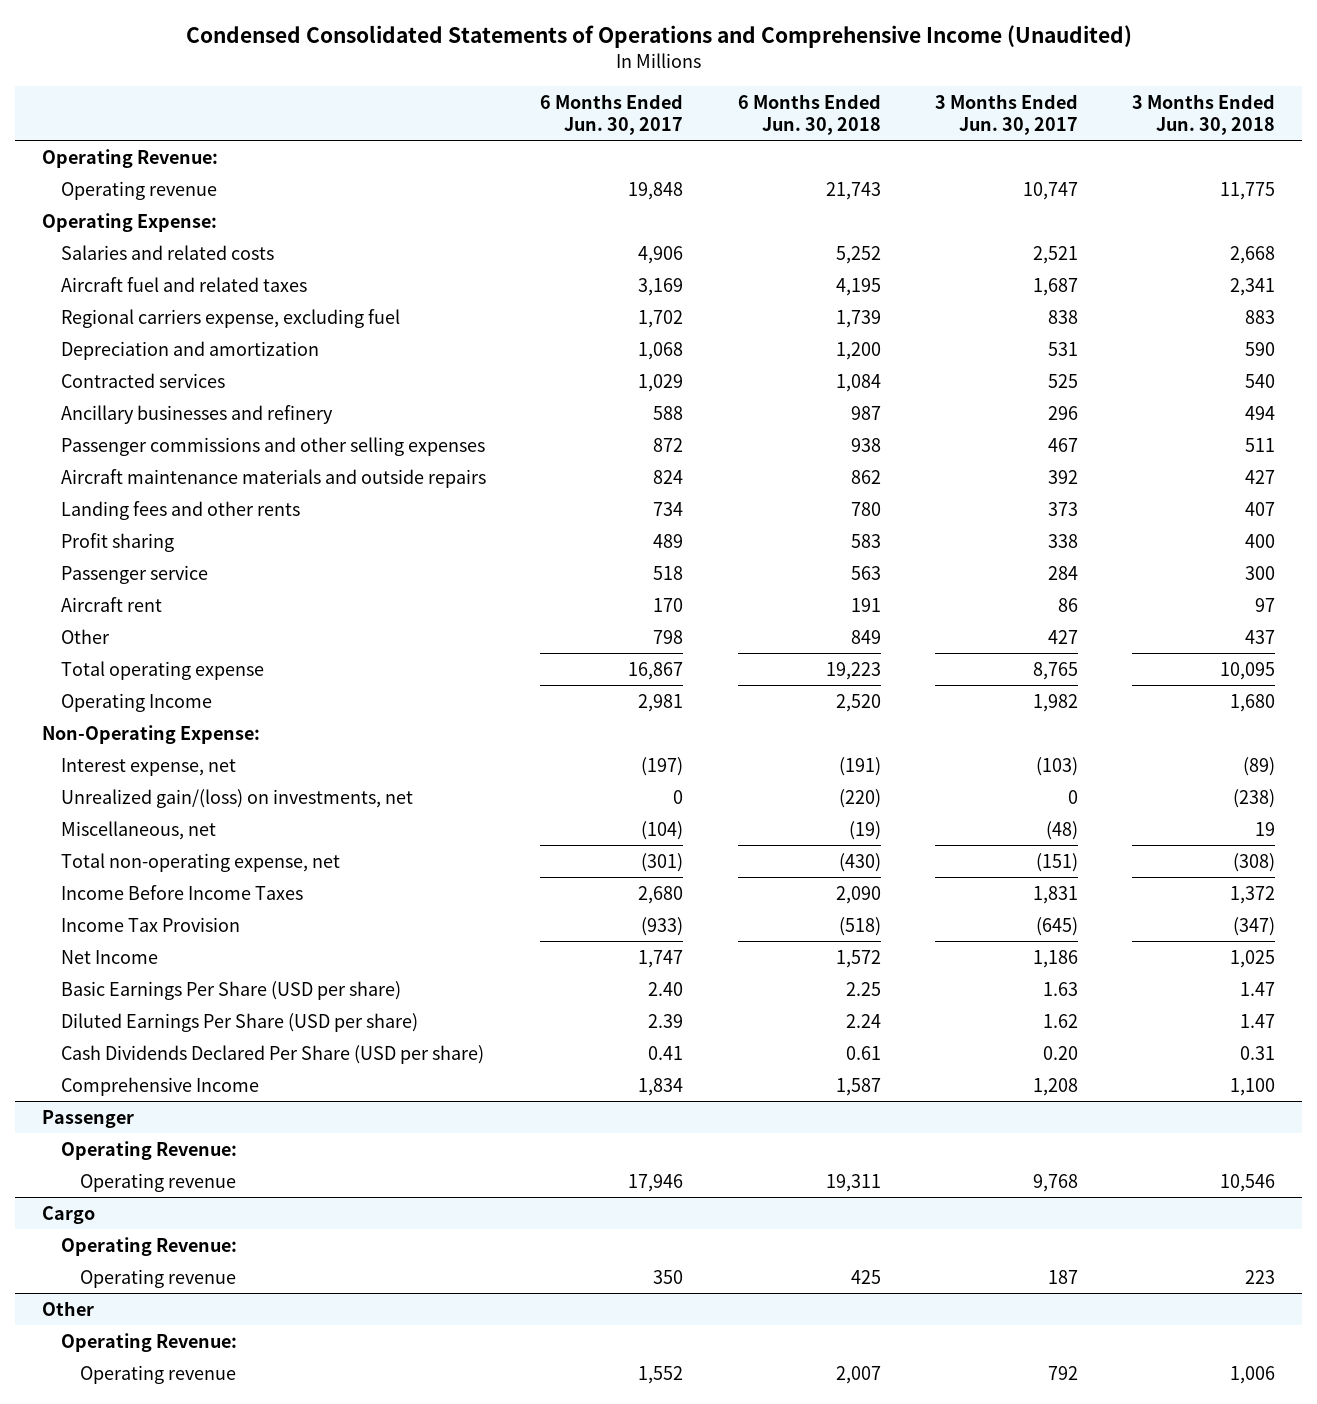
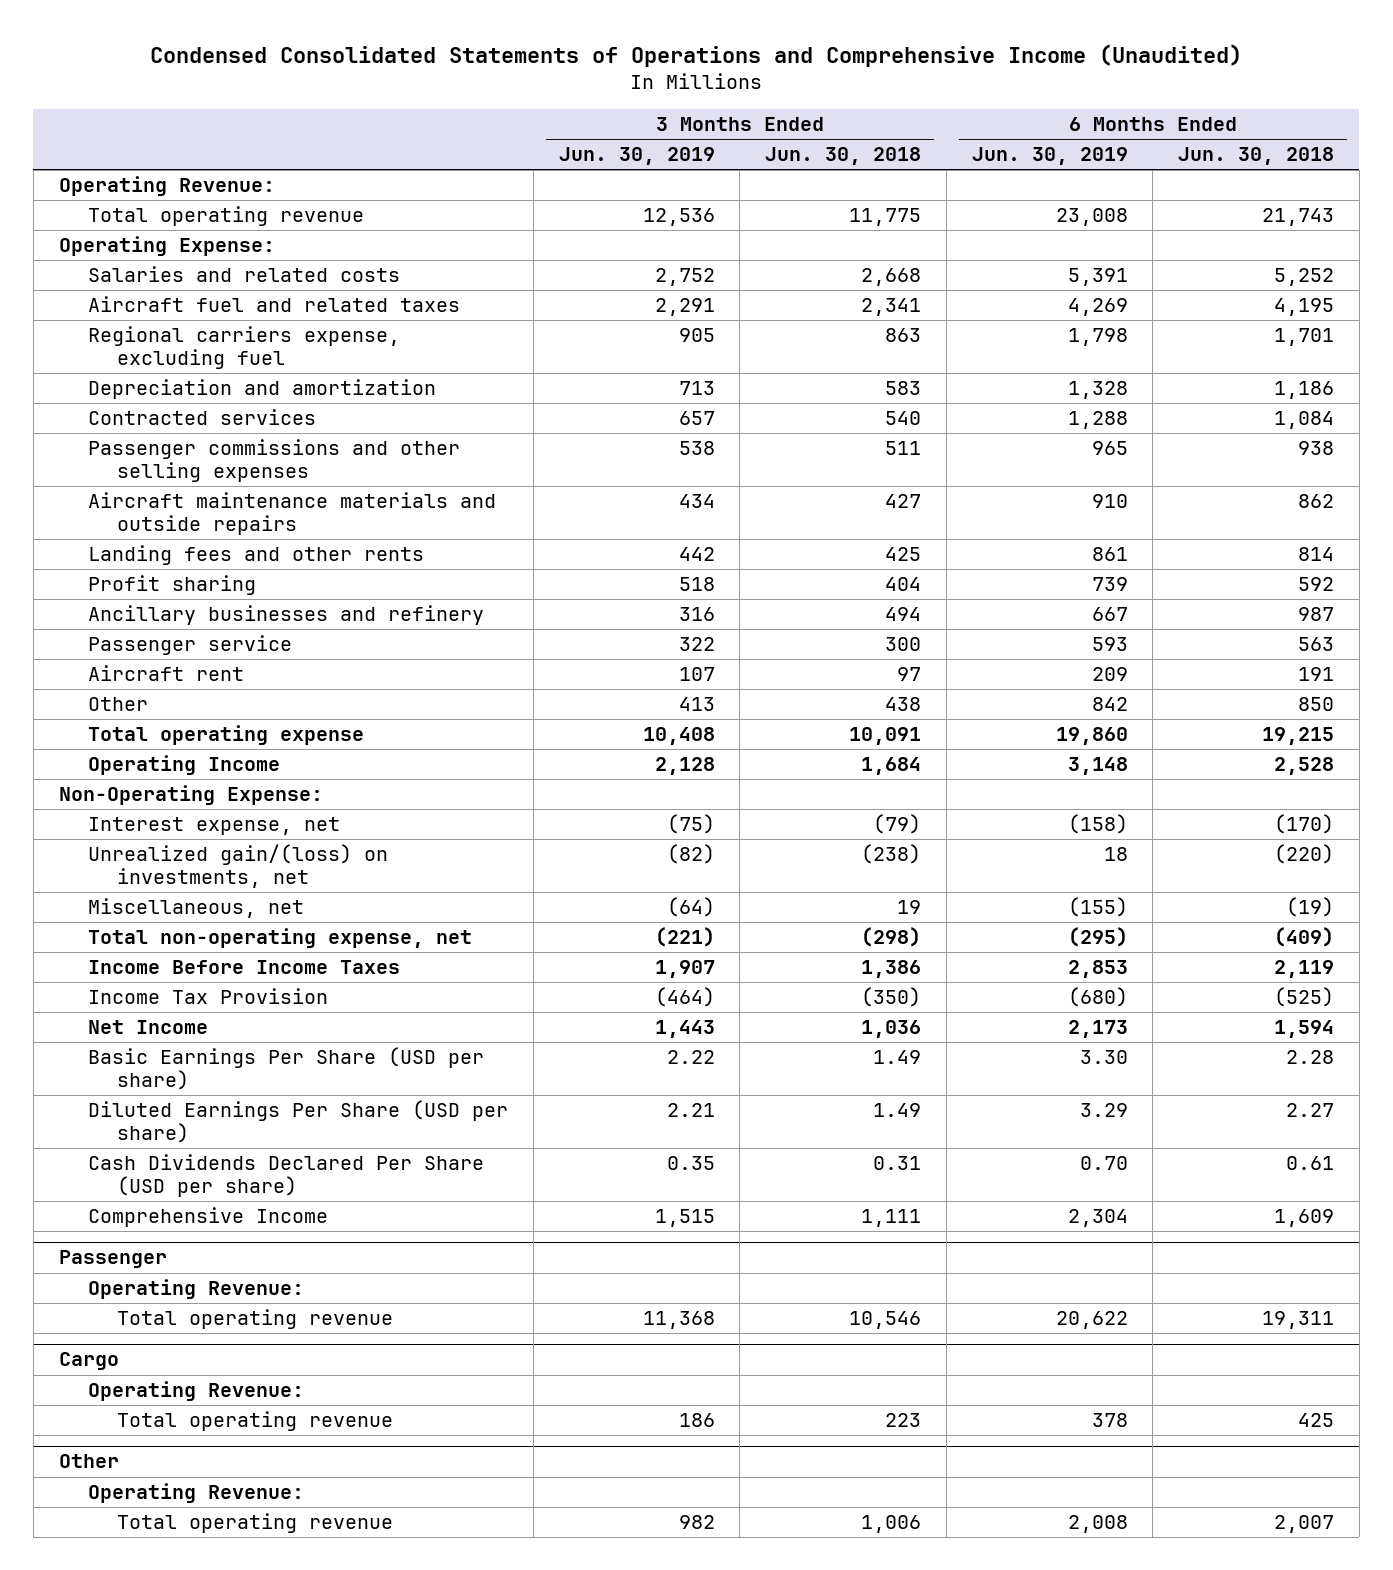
- | 6 Months Ended Jun. 30, 2017 | 6 Months Ended Jun. 30, 2018 | 3 Months Ended Jun. 30, 2017 | 3 Months Ended Jun. 30, 2018
+ | 3 Months Ended Jun. 30, 2019 | 3 Months Ended Jun. 30, 2018 | 6 Months Ended Jun. 30, 2019 | 6 Months Ended Jun. 30, 2018
- Operating revenue | 19,848 | 21,743 | 10,747 | 11,775
+ Total operating revenue | 12,536 | 11,775 | 23,008 | 21,743
- Regional carriers expense, excluding fuel | 1,702 | 1,739 | 838 | 883
- Depreciation and amortization | 1,068 | 1,200 | 531 | 590
+ Regional carriers expense, excluding fuel | 905 | 863 | 1,798 | 1,701
+ Depreciation and amortization | 713 | 583 | 1,328 | 1,186
- Landing fees and other rents | 734 | 780 | 373 | 407
- Profit sharing | 489 | 583 | 338 | 400
+ Landing fees and other rents | 442 | 425 | 861 | 814
+ Profit sharing | 518 | 404 | 739 | 592
moved down: Ancillary businesses and refinery | 316 | 494 | 667 | 987
- Other | 798 | 849 | 427 | 437
- Total operating expense | 16,867 | 19,223 | 8,765 | 10,095
- Operating Income | 2,981 | 2,520 | 1,982 | 1,680
+ Other | 413 | 438 | 842 | 850
+ Total operating expense | 10,408 | 10,091 | 19,860 | 19,215
+ Operating Income | 2,128 | 1,684 | 3,148 | 2,528
- Interest expense, net | (197) | (191) | (103) | (89)
+ Interest expense, net | (75) | (79) | (158) | (170)
- Total non-operating expense, net | (301) | (430) | (151) | (308)
- Income Before Income Taxes | 2,680 | 2,090 | 1,831 | 1,372
- Income Tax Provision | (933) | (518) | (645) | (347)
- Net Income | 1,747 | 1,572 | 1,186 | 1,025
- Basic Earnings Per Share (USD per share) | 2.40 | 2.25 | 1.63 | 1.47
- Diluted Earnings Per Share (USD per share) | 2.39 | 2.24 | 1.62 | 1.47
+ Total non-operating expense, net | (221) | (298) | (295) | (409)
+ Income Before Income Taxes | 1,907 | 1,386 | 2,853 | 2,119
+ Income Tax Provision | (464) | (350) | (680) | (525)
+ Net Income | 1,443 | 1,036 | 2,173 | 1,594
+ Basic Earnings Per Share (USD per share) | 2.22 | 1.49 | 3.30 | 2.28
+ Diluted Earnings Per Share (USD per share) | 2.21 | 1.49 | 3.29 | 2.27
- Comprehensive Income | 1,834 | 1,587 | 1,208 | 1,100
+ Comprehensive Income | 1,515 | 1,111 | 2,304 | 1,609
@ Passenger
- Operating revenue | 17,946 | 19,311 | 9,768 | 10,546
+ Total operating revenue | 11,368 | 10,546 | 20,622 | 19,311
@ Cargo
- Operating revenue | 350 | 425 | 187 | 223
+ Total operating revenue | 186 | 223 | 378 | 425
@ Other
- Operating revenue | 1,552 | 2,007 | 792 | 1,006
+ Total operating revenue | 982 | 1,006 | 2,008 | 2,007

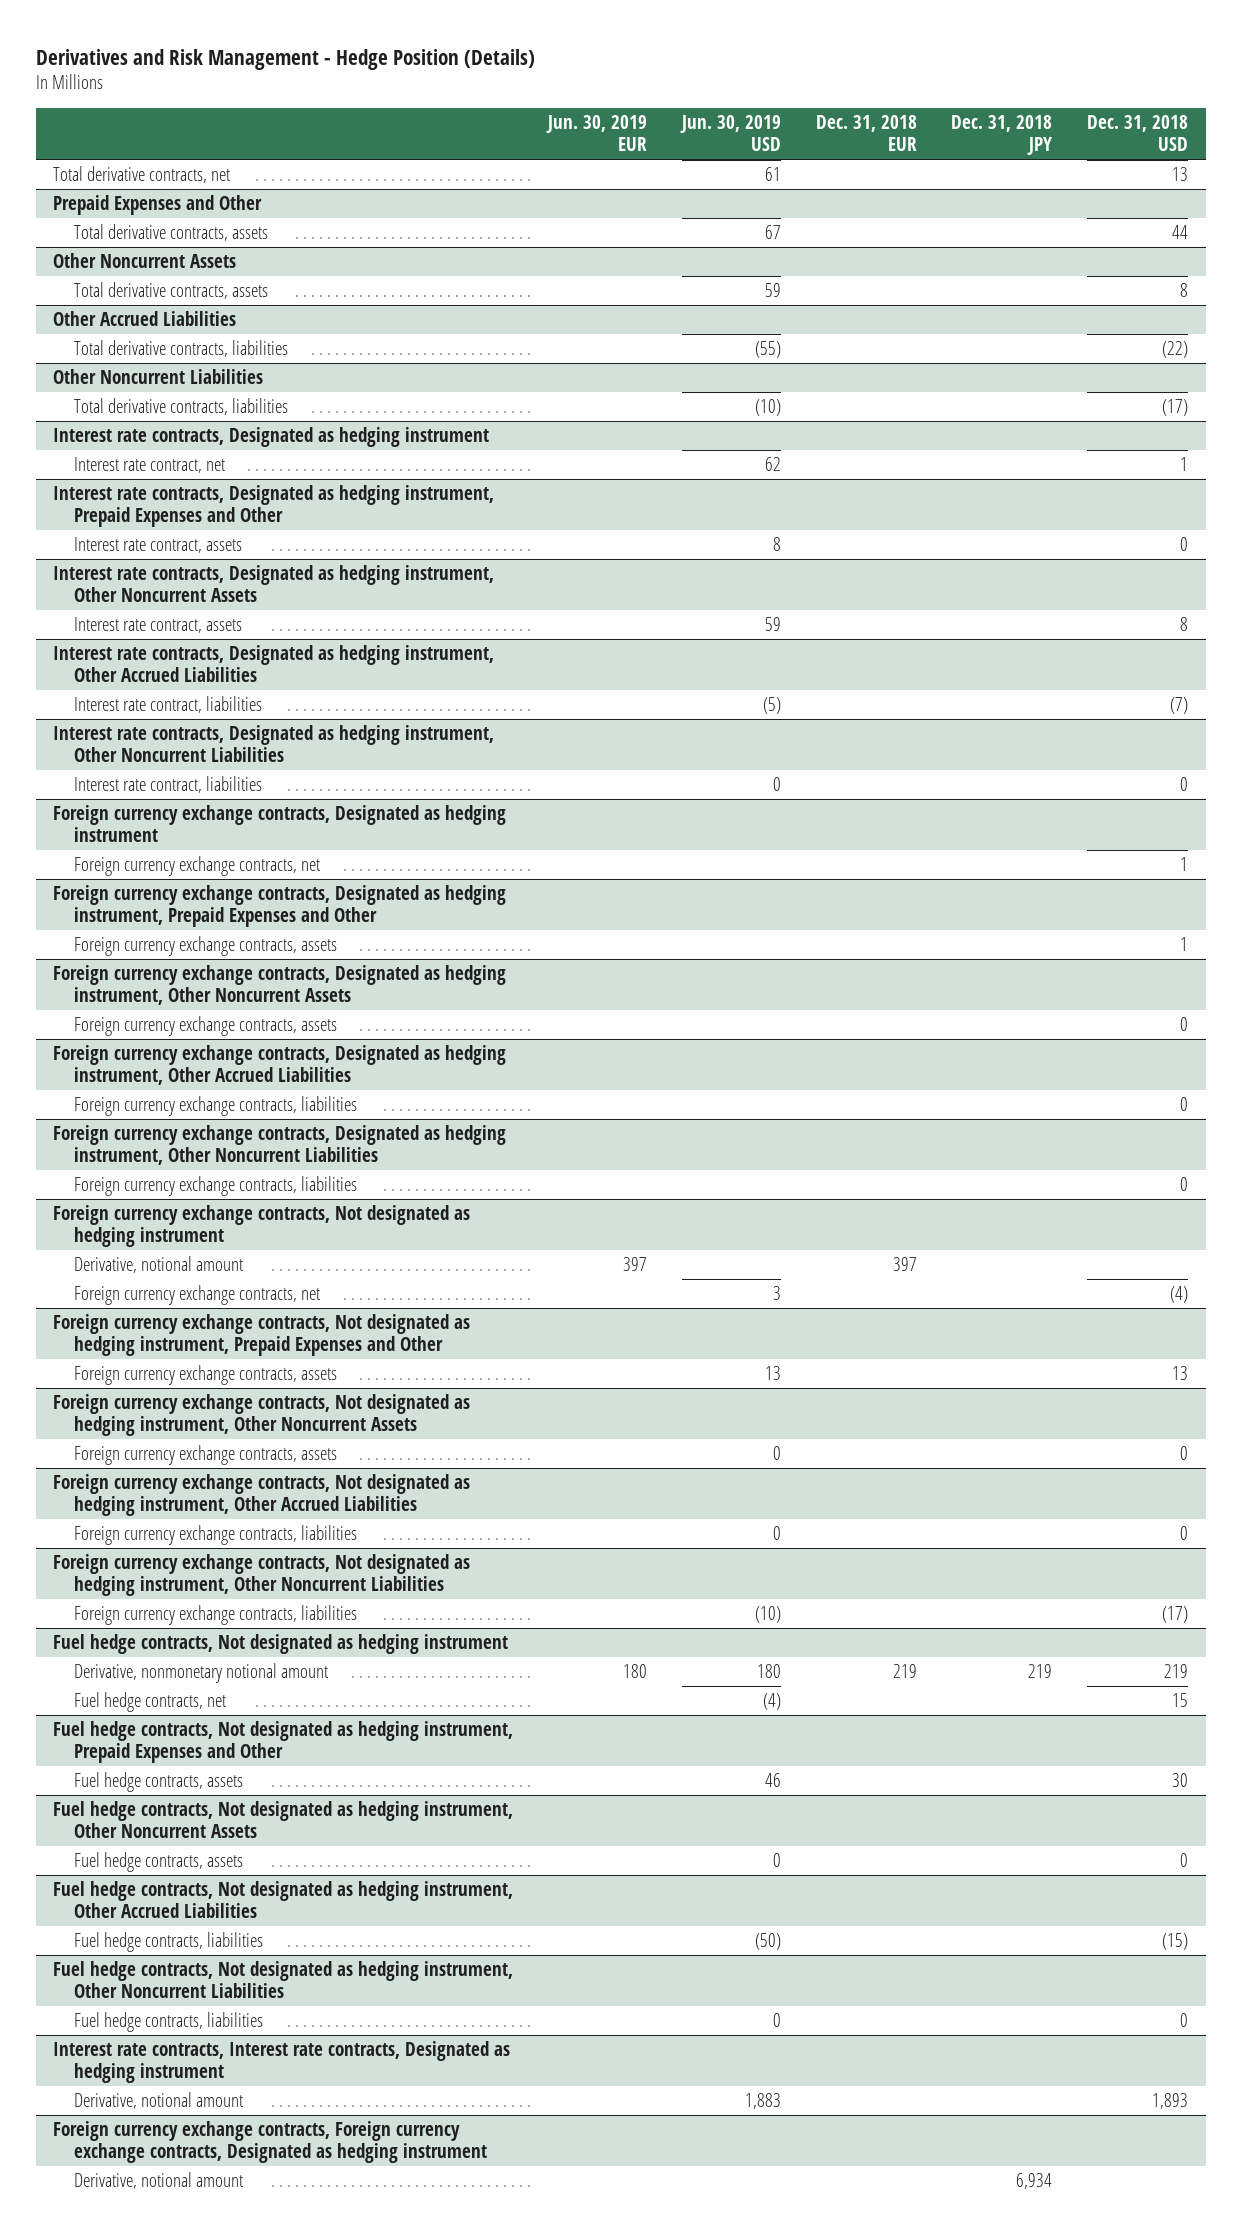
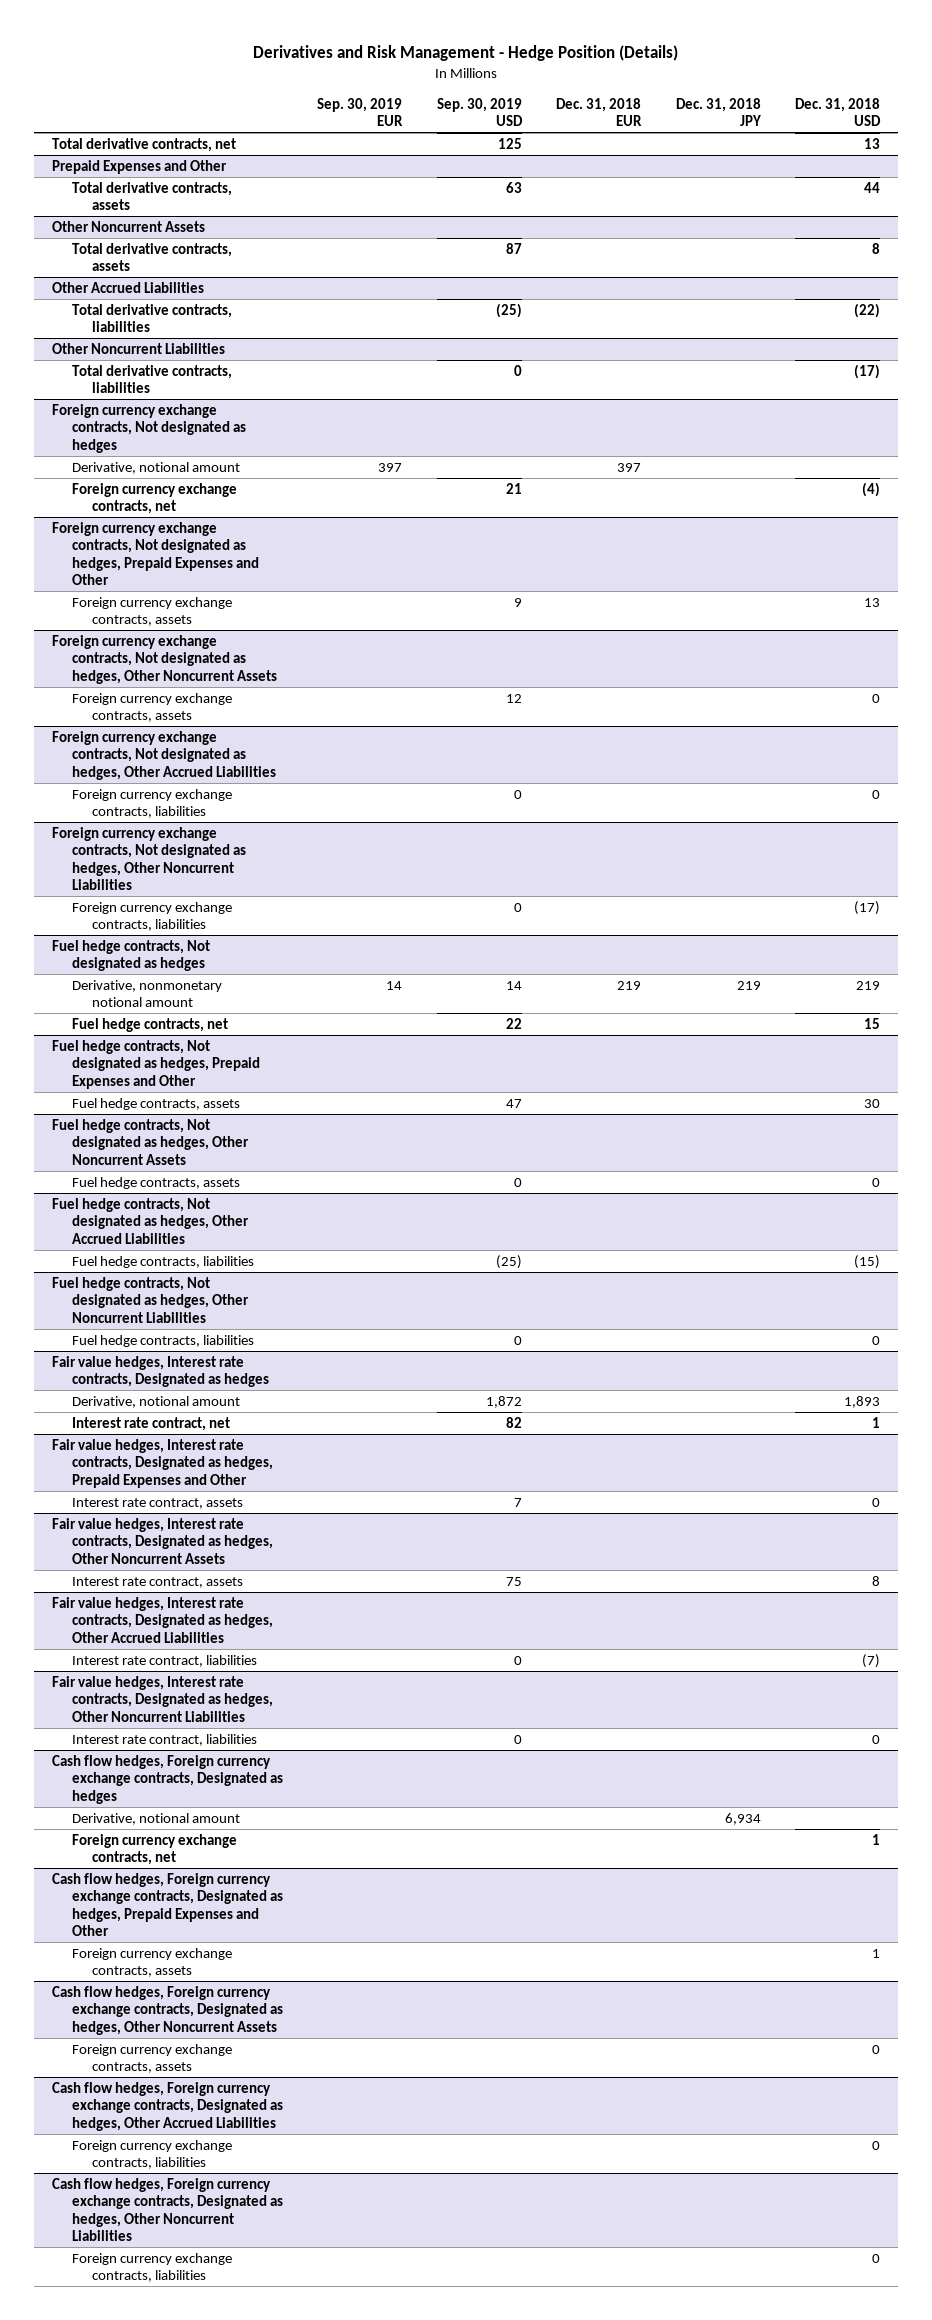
- | Jun. 30, 2019 EUR | Jun. 30, 2019 USD | Dec. 31, 2018 EUR | Dec. 31, 2018 JPY | Dec. 31, 2018 USD
+ | Sep. 30, 2019 EUR | Sep. 30, 2019 USD | Dec. 31, 2018 EUR | Dec. 31, 2018 JPY | Dec. 31, 2018 USD
- Interest rate contracts, Designated as hedging instrument
- Interest rate contract, net | | 62 | | | 1
- Interest rate contracts, Designated as hedging instrument, Prepaid Expenses and Other
- Interest rate contract, assets | | 8 | | | 0
- Interest rate contracts, Designated as hedging instrument, Other Noncurrent Assets
- Interest rate contract, assets | | 59 | | | 8
- Interest rate contracts, Designated as hedging instrument, Other Accrued Liabilities
- Interest rate contract, liabilities | | (5) | | | (7)
- Interest rate contracts, Designated as hedging instrument, Other Noncurrent Liabilities
- Interest rate contract, liabilities | | 0 | | | 0
- Foreign currency exchange contracts, Designated as hedging instrument
- Foreign currency exchange contracts, net | | | | | 1
- Foreign currency exchange contracts, Designated as hedging instrument, Prepaid Expenses and Other
- Foreign currency exchange contracts, assets | | | | | 1
- Foreign currency exchange contracts, Designated as hedging instrument, Other Noncurrent Assets
- Foreign currency exchange contracts, assets | | | | | 0
- Foreign currency exchange contracts, Designated as hedging instrument, Other Accrued Liabilities
- Foreign currency exchange contracts, liabilities | | | | | 0
- Foreign currency exchange contracts, Designated as hedging instrument, Other Noncurrent Liabilities
- Foreign currency exchange contracts, liabilities | | | | | 0
- Foreign currency exchange contracts, Not designated as hedging instrument
+ Foreign currency exchange contracts, Not designated as hedges
- Foreign currency exchange contracts, Not designated as hedging instrument, Prepaid Expenses and Other
+ Foreign currency exchange contracts, Not designated as hedges, Prepaid Expenses and Other
- Foreign currency exchange contracts, Not designated as hedging instrument, Other Noncurrent Assets
+ Foreign currency exchange contracts, Not designated as hedges, Other Noncurrent Assets
- Foreign currency exchange contracts, Not designated as hedging instrument, Other Accrued Liabilities
+ Foreign currency exchange contracts, Not designated as hedges, Other Accrued Liabilities
- Foreign currency exchange contracts, Not designated as hedging instrument, Other Noncurrent Liabilities
+ Foreign currency exchange contracts, Not designated as hedges, Other Noncurrent Liabilities
- Fuel hedge contracts, Not designated as hedging instrument
+ Fuel hedge contracts, Not designated as hedges
- Fuel hedge contracts, Not designated as hedging instrument, Prepaid Expenses and Other
+ Fuel hedge contracts, Not designated as hedges, Prepaid Expenses and Other
- Fuel hedge contracts, Not designated as hedging instrument, Other Noncurrent Assets
+ Fuel hedge contracts, Not designated as hedges, Other Noncurrent Assets
- Fuel hedge contracts, Not designated as hedging instrument, Other Accrued Liabilities
+ Fuel hedge contracts, Not designated as hedges, Other Accrued Liabilities
- Fuel hedge contracts, Not designated as hedging instrument, Other Noncurrent Liabilities
+ Fuel hedge contracts, Not designated as hedges, Other Noncurrent Liabilities
- Interest rate contracts, Interest rate contracts, Designated as hedging instrument
+ Fair value hedges, Interest rate contracts, Designated as hedges
- Foreign currency exchange contracts, Foreign currency exchange contracts, Designated as hedging instrument
+ Interest rate contract, net | | 82 | | | 1
+ Fair value hedges, Interest rate contracts, Designated as hedges, Prepaid Expenses and Other
+ Interest rate contract, assets | | 7 | | | 0
+ Fair value hedges, Interest rate contracts, Designated as hedges, Other Noncurrent Assets
+ Interest rate contract, assets | | 75 | | | 8
+ Fair value hedges, Interest rate contracts, Designated as hedges, Other Accrued Liabilities
+ Interest rate contract, liabilities | | 0 | | | (7)
+ Fair value hedges, Interest rate contracts, Designated as hedges, Other Noncurrent Liabilities
+ Interest rate contract, liabilities | | 0 | | | 0
+ Cash flow hedges, Foreign currency exchange contracts, Designated as hedges
+ Foreign currency exchange contracts, net | | | | | 1
+ Cash flow hedges, Foreign currency exchange contracts, Designated as hedges, Prepaid Expenses and Other
+ Foreign currency exchange contracts, assets | | | | | 1
+ Cash flow hedges, Foreign currency exchange contracts, Designated as hedges, Other Noncurrent Assets
+ Foreign currency exchange contracts, assets | | | | | 0
+ Cash flow hedges, Foreign currency exchange contracts, Designated as hedges, Other Accrued Liabilities
+ Foreign currency exchange contracts, liabilities | | | | | 0
+ Cash flow hedges, Foreign currency exchange contracts, Designated as hedges, Other Noncurrent Liabilities
+ Foreign currency exchange contracts, liabilities | | | | | 0

